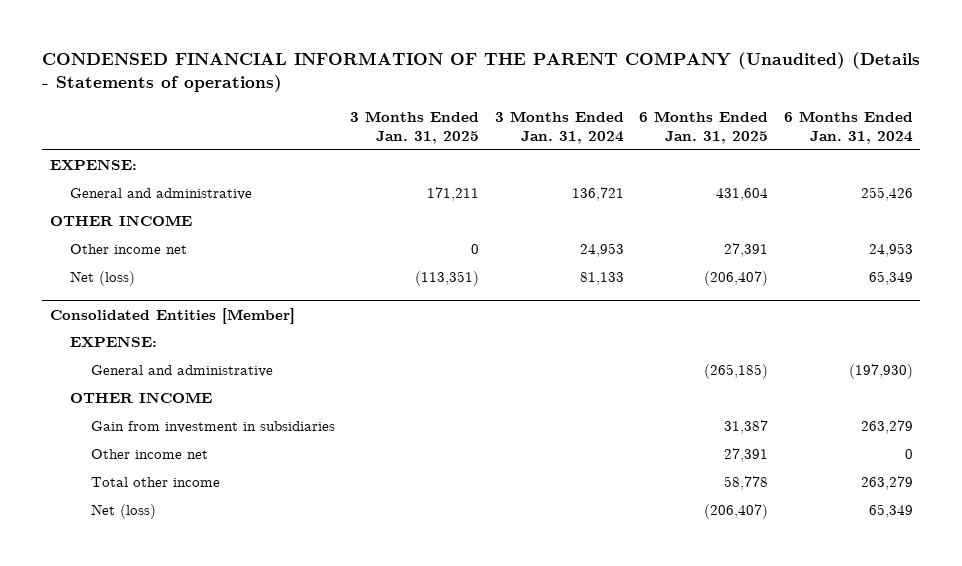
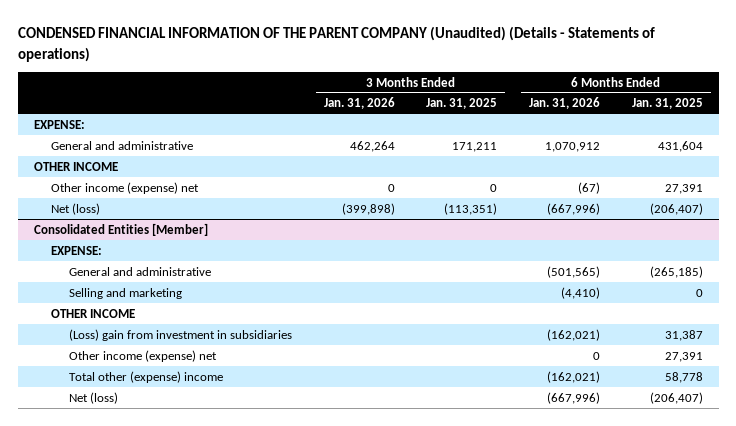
- | 3 Months Ended Jan. 31, 2025 | 3 Months Ended Jan. 31, 2024 | 6 Months Ended Jan. 31, 2025 | 6 Months Ended Jan. 31, 2024
+ | 3 Months Ended Jan. 31, 2026 | 3 Months Ended Jan. 31, 2025 | 6 Months Ended Jan. 31, 2026 | 6 Months Ended Jan. 31, 2025
- Other income net | 0 | 24,953 | 27,391 | 24,953
+ Other income (expense) net | 0 | 0 | (67) | 27,391
@ Consolidated Entities [Member]
+ Selling and marketing | | | (4,410) | 0
- Gain from investment in subsidiaries | | | 31,387 | 263,279
- Other income net | | | 27,391 | 0
- Total other income | | | 58,778 | 263,279
+ (Loss) gain from investment in subsidiaries | | | (162,021) | 31,387
+ Other income (expense) net | | | 0 | 27,391
+ Total other (expense) income | | | (162,021) | 58,778

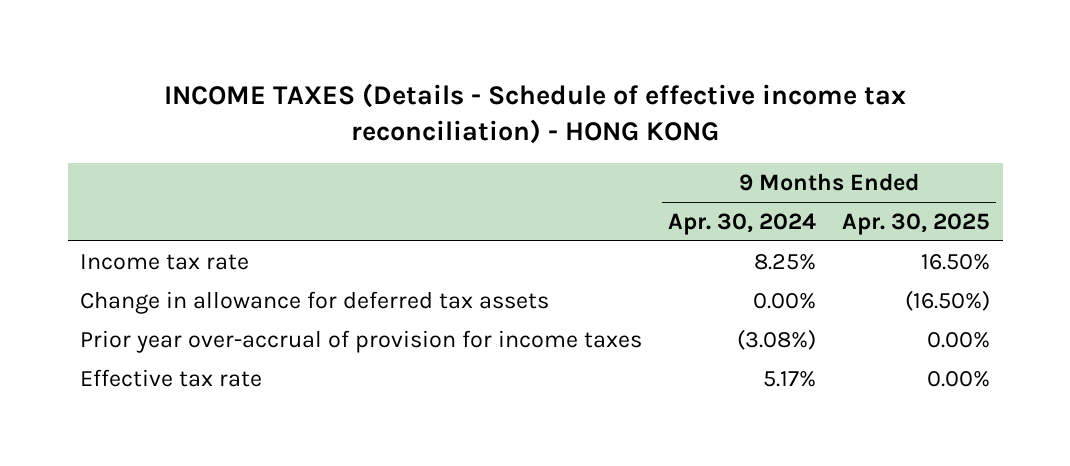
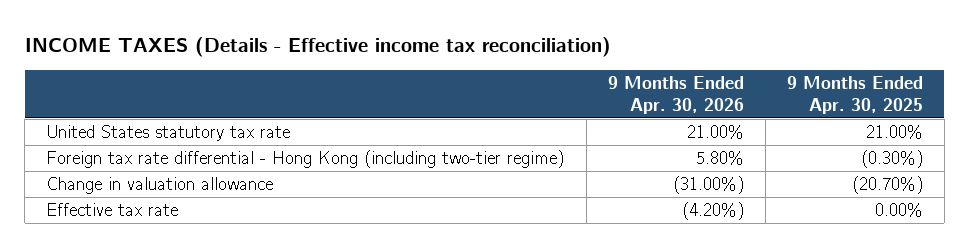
- INCOME TAXES (Details - Schedule of effective income tax reconciliation) - HONG KONG
+ INCOME TAXES (Details - Effective income tax reconciliation)
- | 9 Months Ended Apr. 30, 2024 | 9 Months Ended Apr. 30, 2025
+ | 9 Months Ended Apr. 30, 2026 | 9 Months Ended Apr. 30, 2025
- Income tax rate | 8.25% | 16.50%
- Change in allowance for deferred tax assets | 0.00% | (16.50%)
- Prior year over-accrual of provision for income taxes | (3.08%) | 0.00%
+ United States statutory tax rate | 21.00% | 21.00%
+ Foreign tax rate differential - Hong Kong (including two-tier regime) | 5.80% | (0.30%)
+ Change in valuation allowance | (31.00%) | (20.70%)

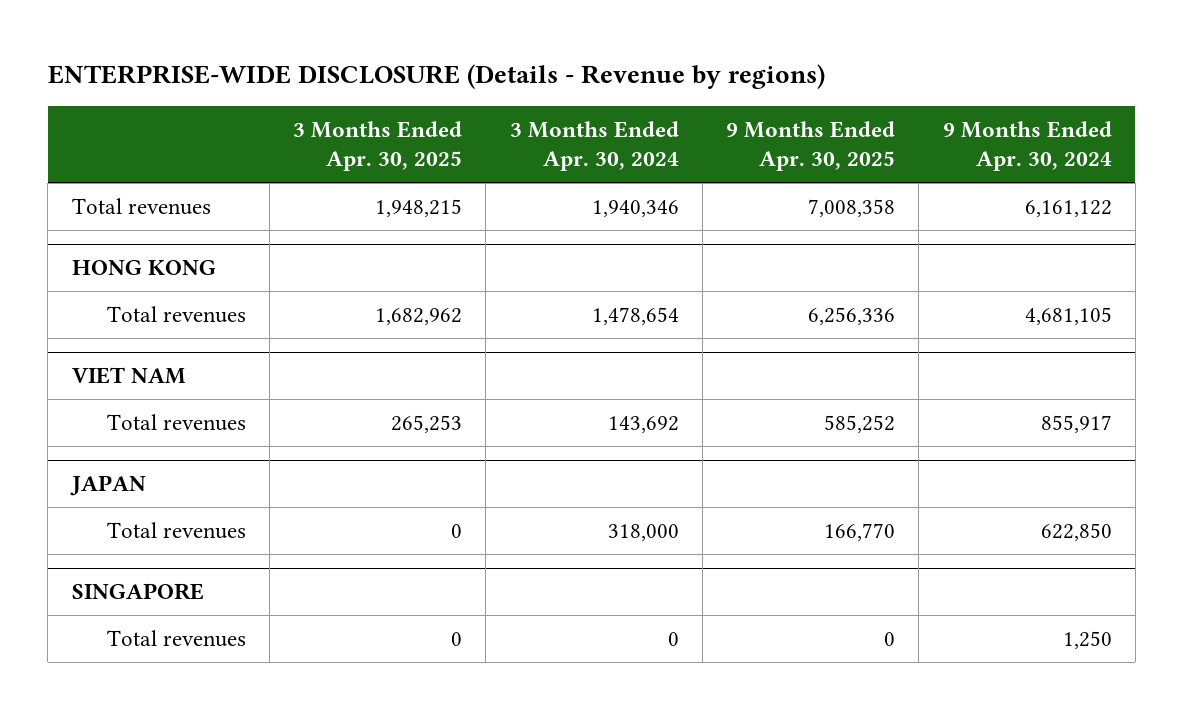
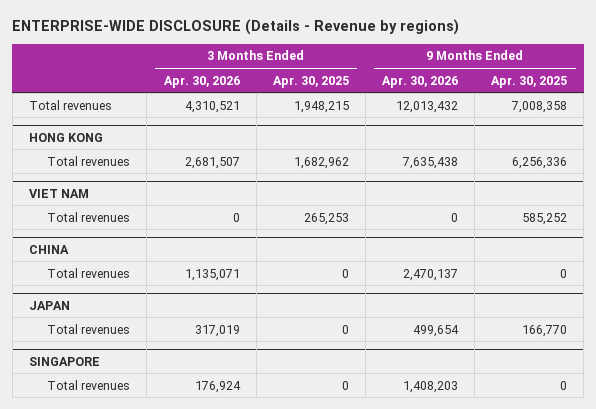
- | 3 Months Ended Apr. 30, 2025 | 3 Months Ended Apr. 30, 2024 | 9 Months Ended Apr. 30, 2025 | 9 Months Ended Apr. 30, 2024
+ | 3 Months Ended Apr. 30, 2026 | 3 Months Ended Apr. 30, 2025 | 9 Months Ended Apr. 30, 2026 | 9 Months Ended Apr. 30, 2025
+ CHINA
+ Total revenues | 1,135,071 | 0 | 2,470,137 | 0

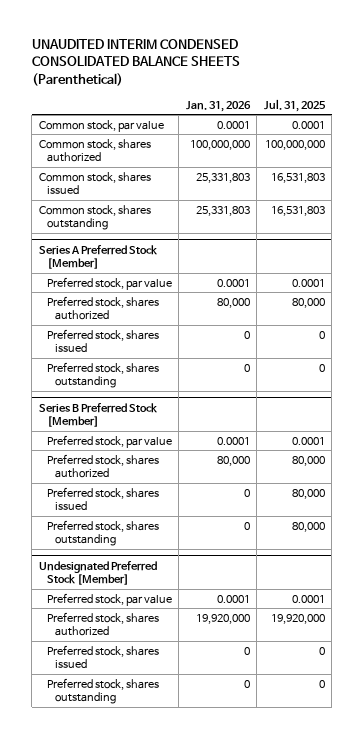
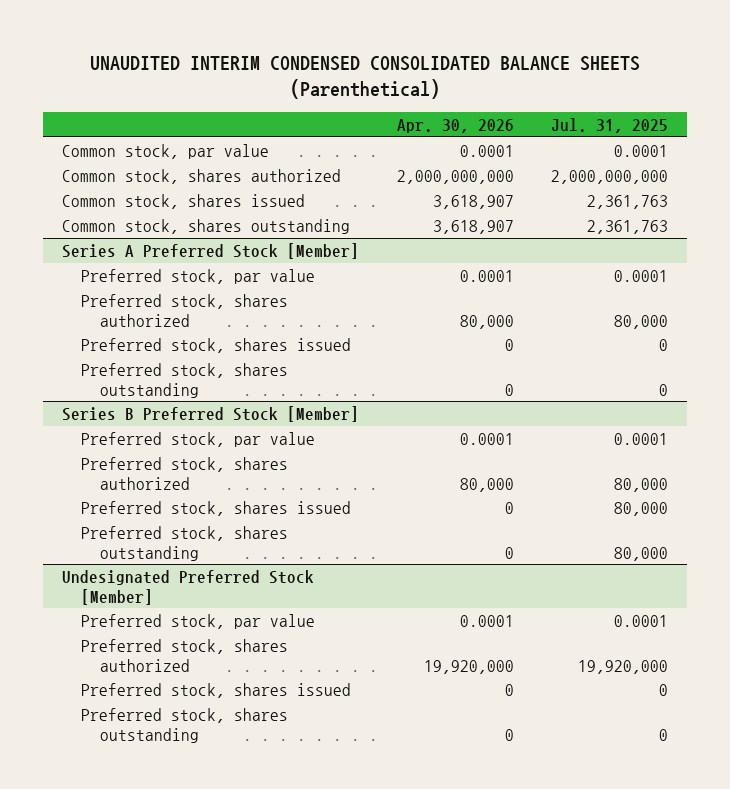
- | Jan. 31, 2026 | Jul. 31, 2025
+ | Apr. 30, 2026 | Jul. 31, 2025
- Common stock, shares authorized | 100,000,000 | 100,000,000
- Common stock, shares issued | 25,331,803 | 16,531,803
- Common stock, shares outstanding | 25,331,803 | 16,531,803
+ Common stock, shares authorized | 2,000,000,000 | 2,000,000,000
+ Common stock, shares issued | 3,618,907 | 2,361,763
+ Common stock, shares outstanding | 3,618,907 | 2,361,763

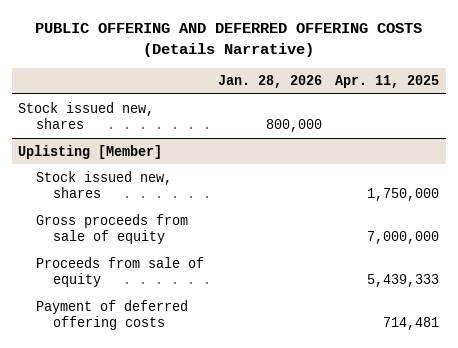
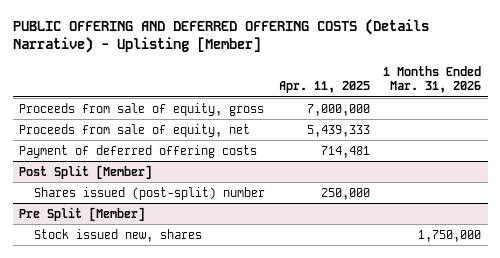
- PUBLIC OFFERING AND DEFERRED OFFERING COSTS (Details Narrative)
+ PUBLIC OFFERING AND DEFERRED OFFERING COSTS (Details Narrative) - Uplisting [Member]
- | Jan. 28, 2026 | Apr. 11, 2025
+ | Apr. 11, 2025 | 1 Months Ended Mar. 31, 2026
- Stock issued new, shares | 800,000 |
- Uplisting [Member]
- Stock issued new, shares | | 1,750,000
- Gross proceeds from sale of equity | | 7,000,000
- Proceeds from sale of equity | | 5,439,333
+ Proceeds from sale of equity, gross | 7,000,000 |
+ Proceeds from sale of equity, net | 5,439,333 |
+ Post Split [Member]
+ Shares issued (post-split) number | 250,000 |
+ Pre Split [Member]
+ Stock issued new, shares | | 1,750,000

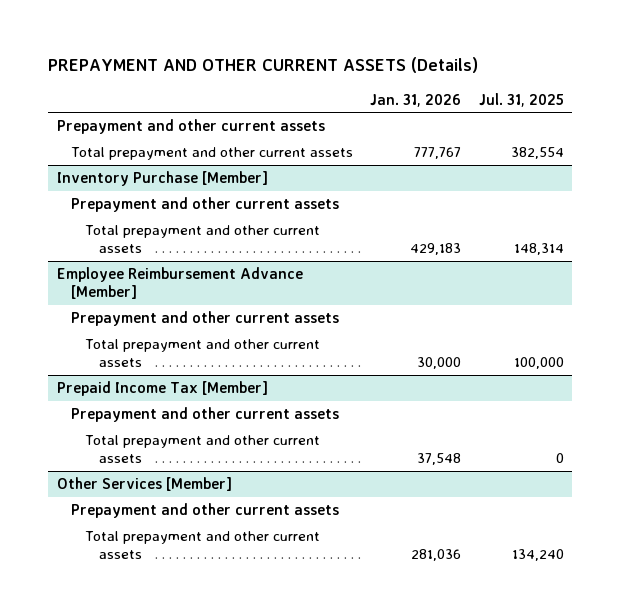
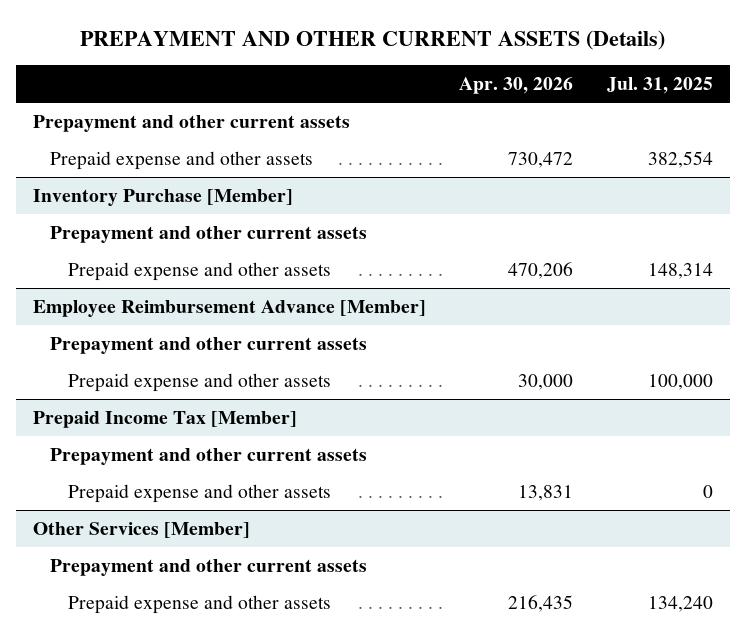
- | Jan. 31, 2026 | Jul. 31, 2025
+ | Apr. 30, 2026 | Jul. 31, 2025
- Total prepayment and other current assets | 777,767 | 382,554
+ Prepaid expense and other assets | 730,472 | 382,554
@ Inventory Purchase [Member]
- Total prepayment and other current assets | 429,183 | 148,314
+ Prepaid expense and other assets | 470,206 | 148,314
@ Employee Reimbursement Advance [Member]
- Total prepayment and other current assets | 30,000 | 100,000
+ Prepaid expense and other assets | 30,000 | 100,000
@ Prepaid Income Tax [Member]
- Total prepayment and other current assets | 37,548 | 0
+ Prepaid expense and other assets | 13,831 | 0
@ Other Services [Member]
- Total prepayment and other current assets | 281,036 | 134,240
+ Prepaid expense and other assets | 216,435 | 134,240

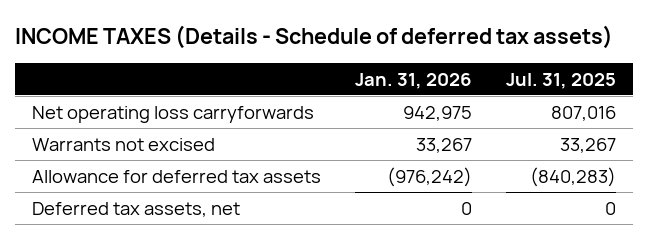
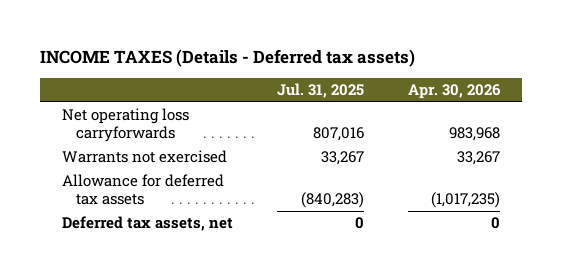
- INCOME TAXES (Details - Schedule of deferred tax assets)
+ INCOME TAXES (Details - Deferred tax assets)
- | Jan. 31, 2026 | Jul. 31, 2025
+ | Jul. 31, 2025 | Apr. 30, 2026
- Warrants not excised | 33,267 | 33,267
+ Warrants not exercised | 33,267 | 33,267

